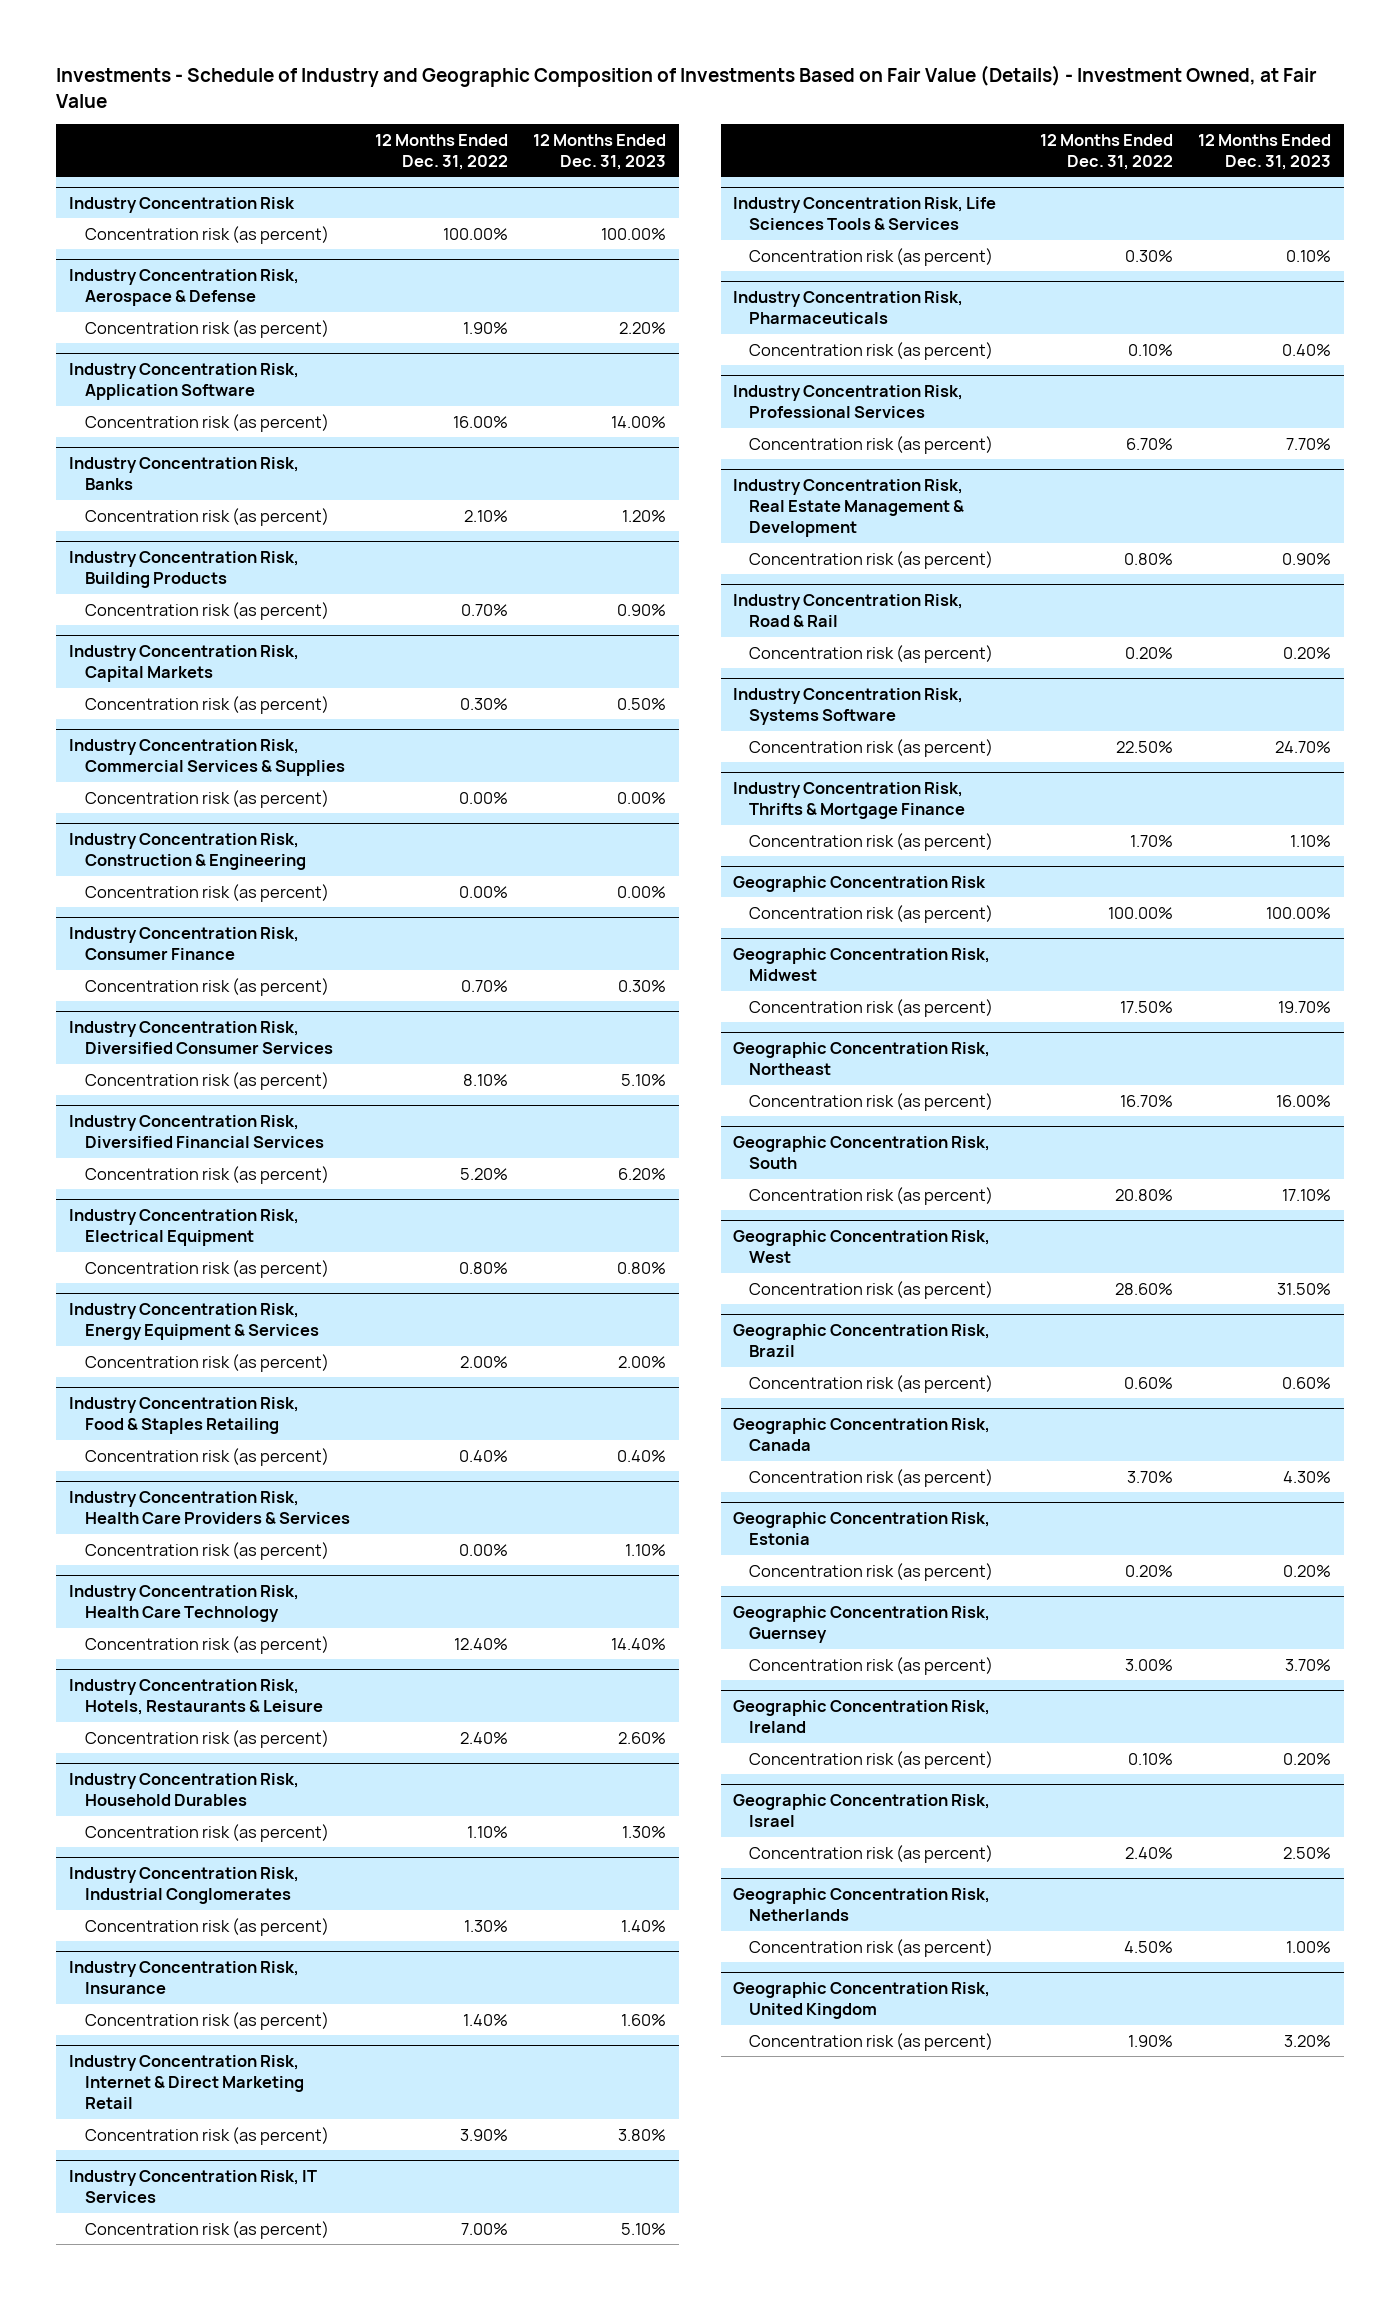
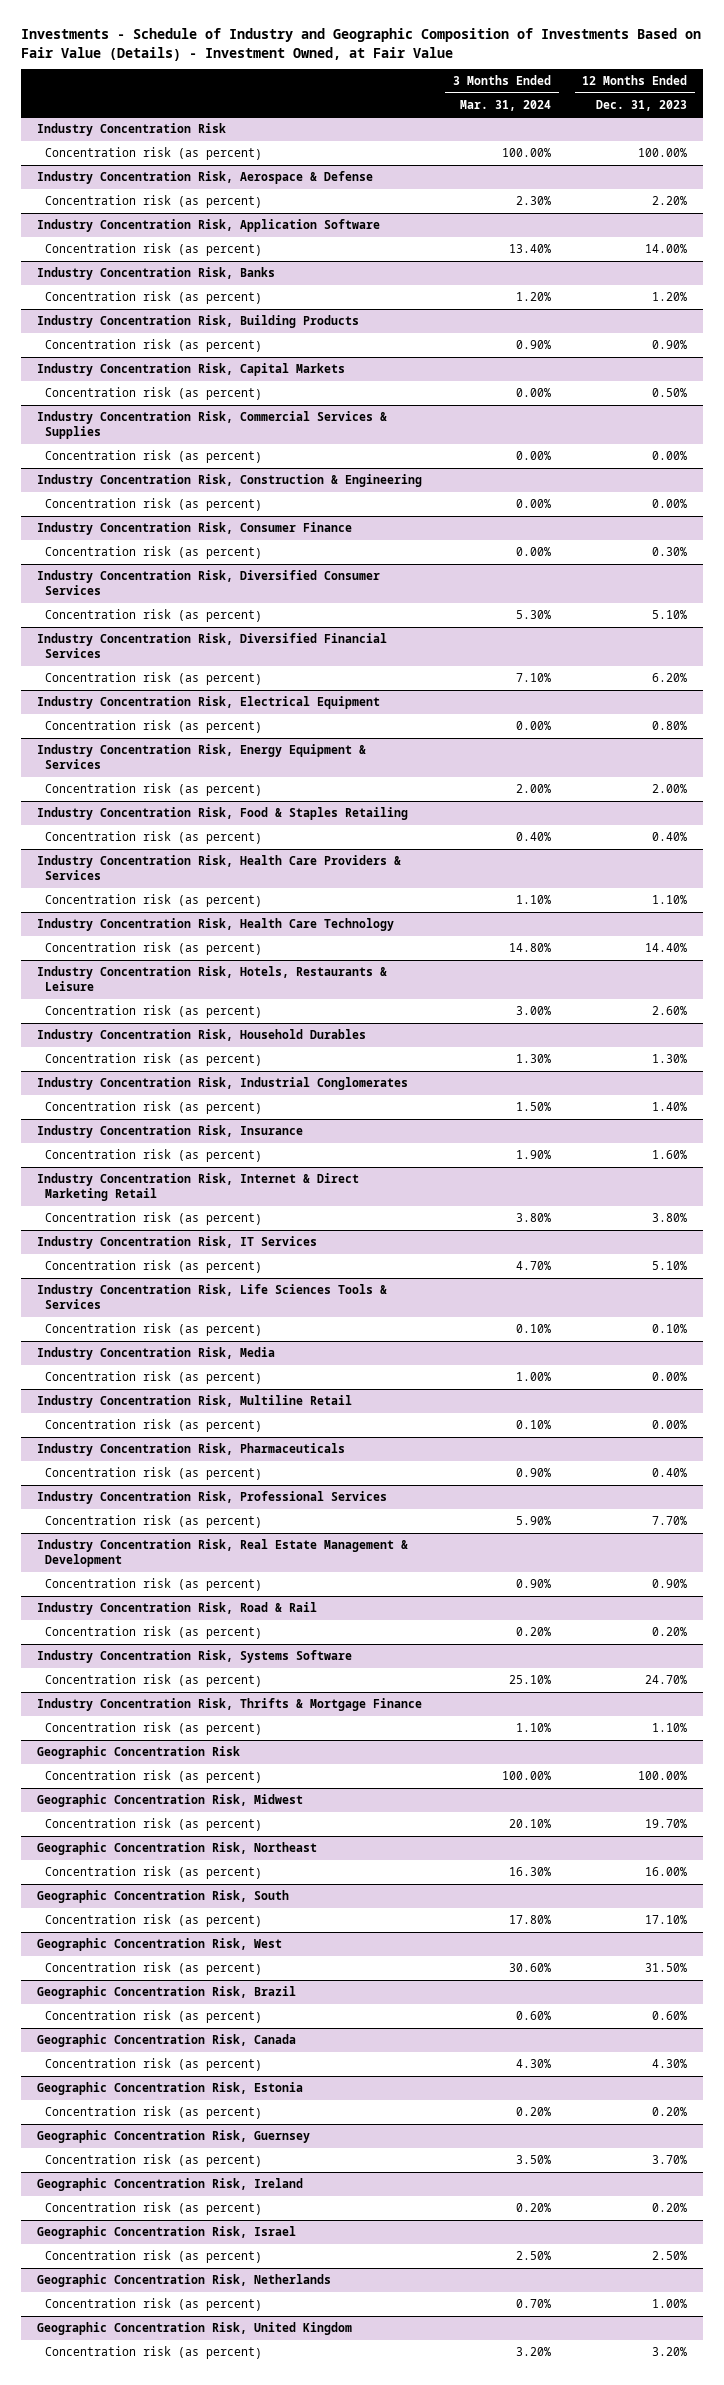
- | 12 Months Ended Dec. 31, 2022 | 12 Months Ended Dec. 31, 2023
+ | 3 Months Ended Mar. 31, 2024 | 12 Months Ended Dec. 31, 2023
+ Industry Concentration Risk, Media
+ Concentration risk (as percent) | 1.00% | 0.00%
+ Industry Concentration Risk, Multiline Retail
+ Concentration risk (as percent) | 0.10% | 0.00%

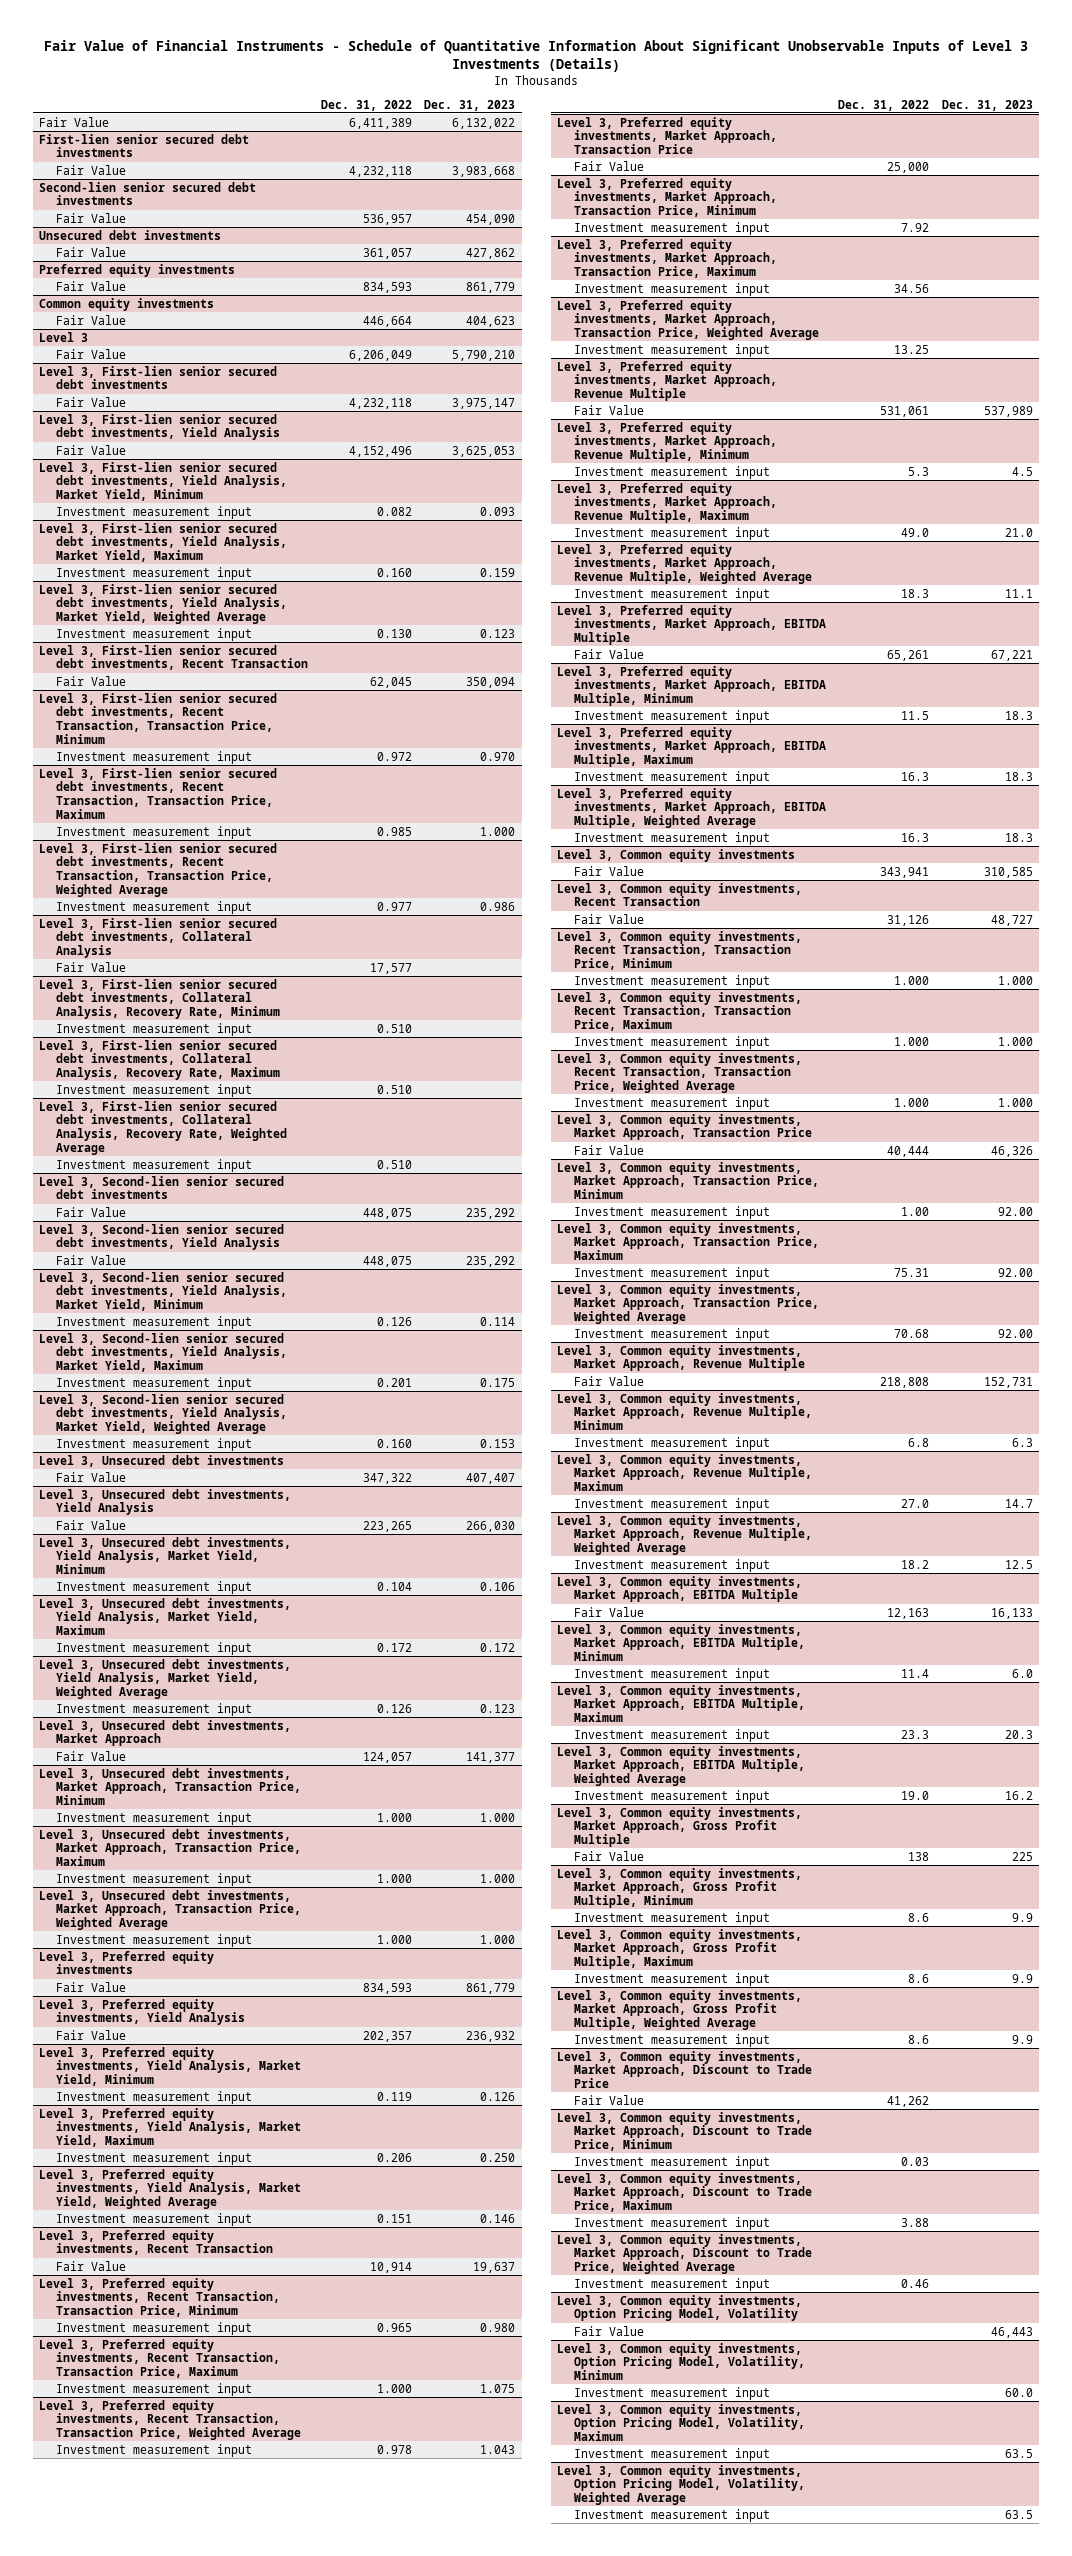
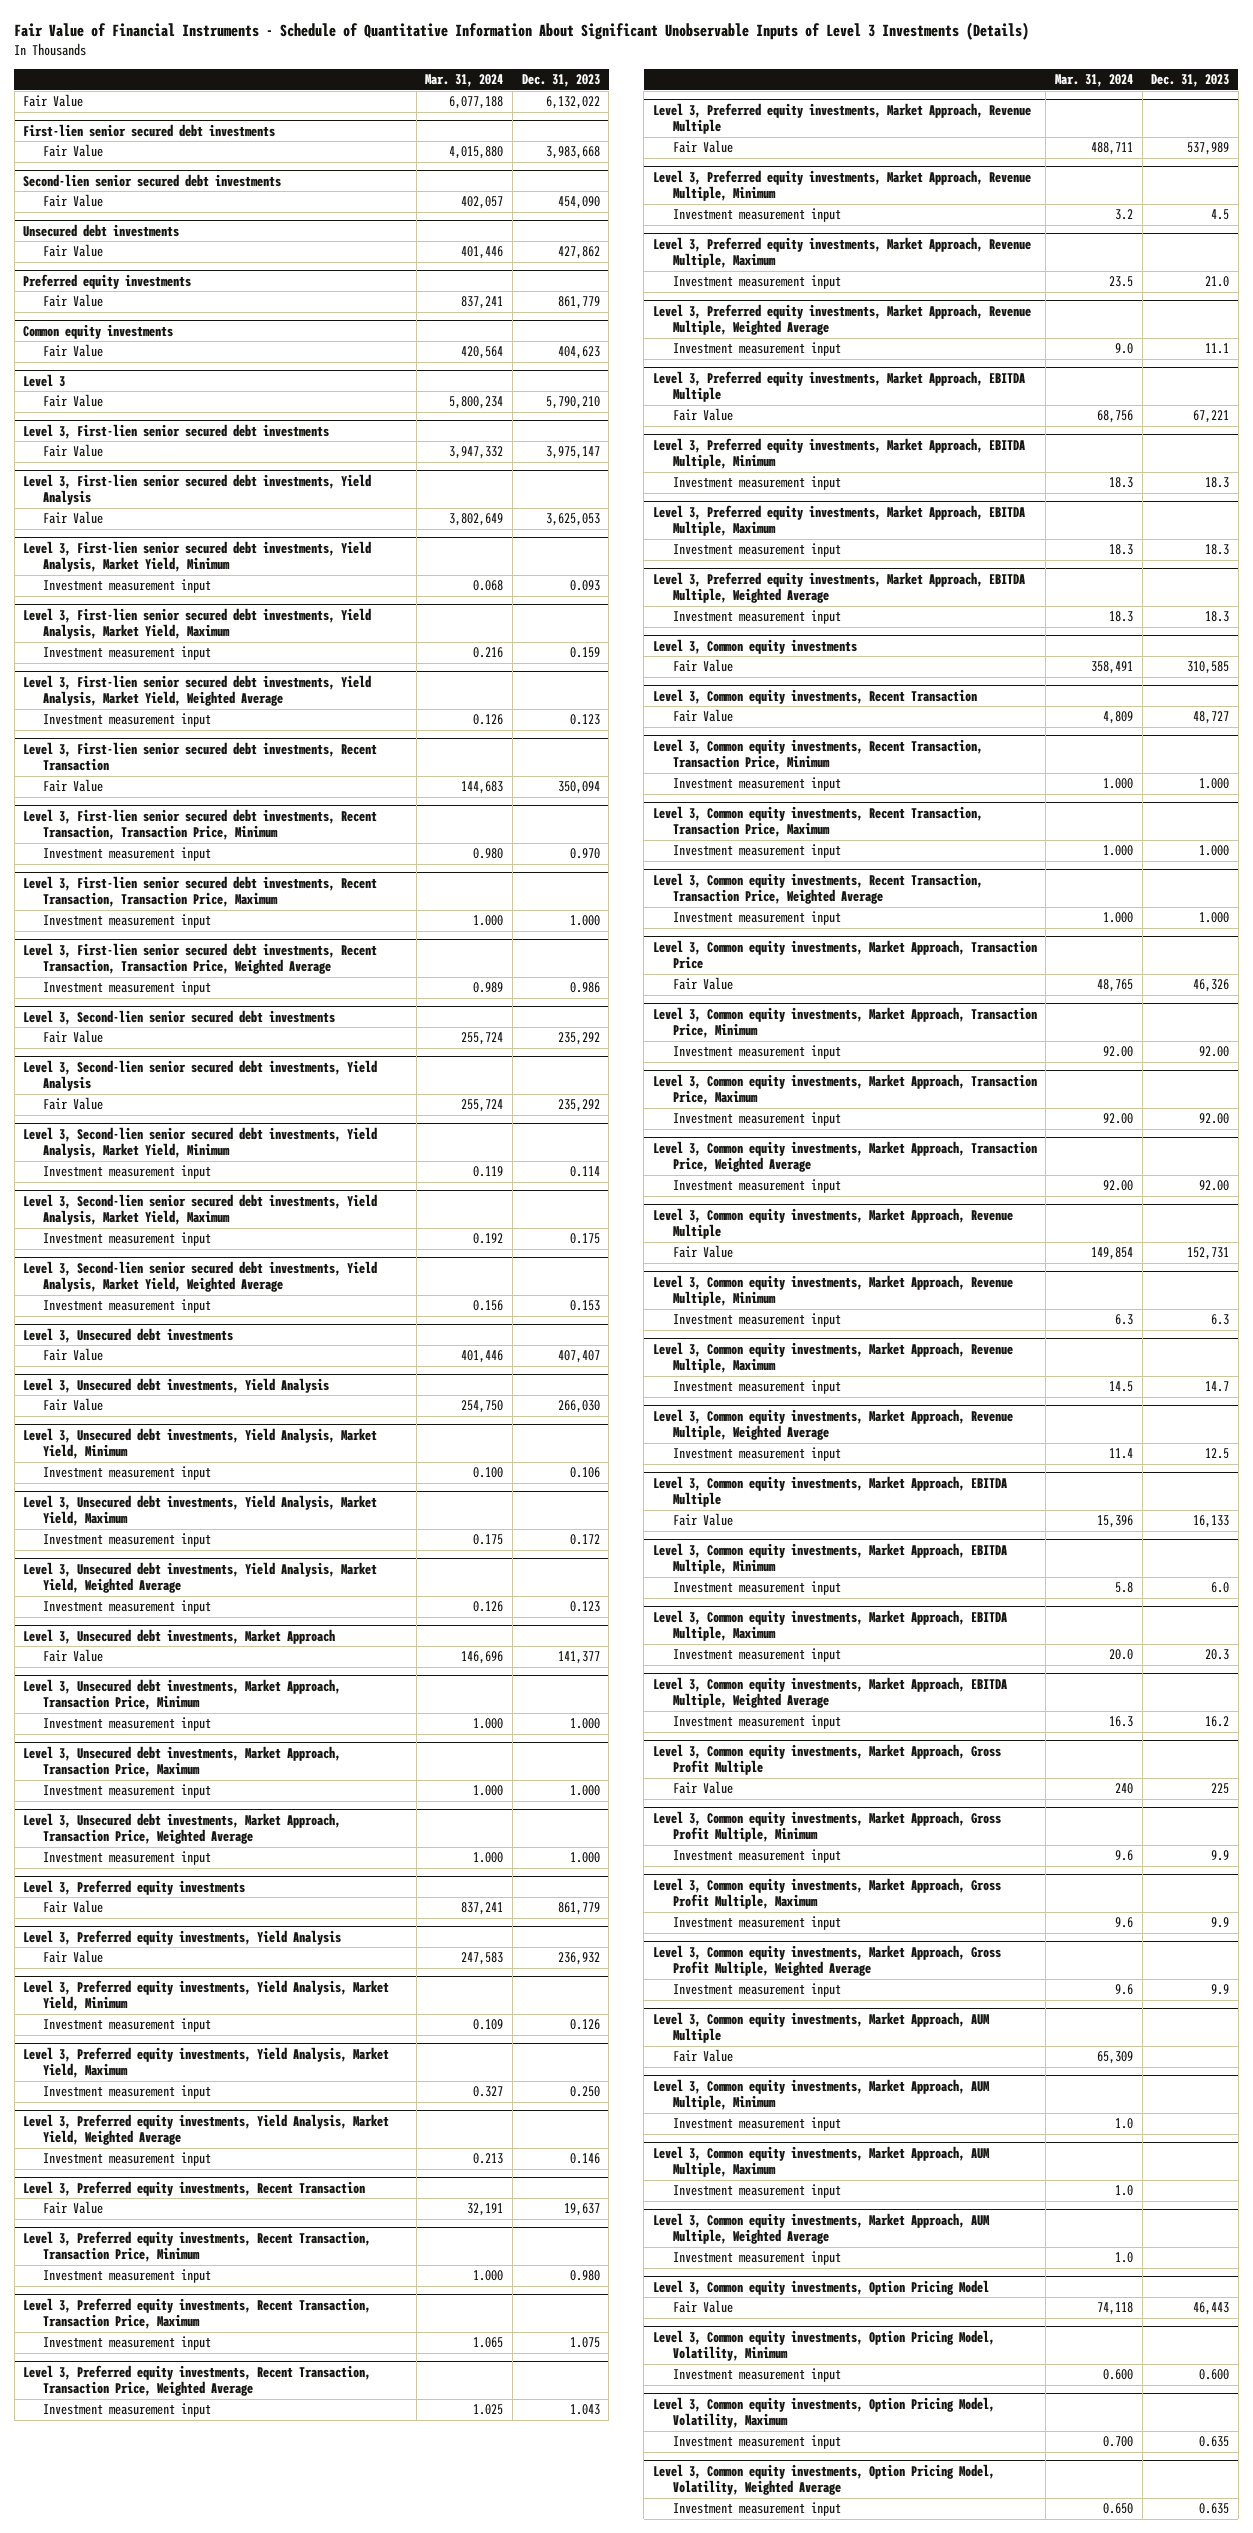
- | Dec. 31, 2022 | Dec. 31, 2023
+ | Mar. 31, 2024 | Dec. 31, 2023
- Level 3, First-lien senior secured debt investments, Collateral Analysis
- Fair Value | 17,577 |
- Level 3, First-lien senior secured debt investments, Collateral Analysis, Recovery Rate, Minimum
- Investment measurement input | 0.510 |
- Level 3, First-lien senior secured debt investments, Collateral Analysis, Recovery Rate, Maximum
- Investment measurement input | 0.510 |
- Level 3, First-lien senior secured debt investments, Collateral Analysis, Recovery Rate, Weighted Average
- Investment measurement input | 0.510 |
- Level 3, Preferred equity investments, Market Approach, Transaction Price
- Fair Value | 25,000 |
- Level 3, Preferred equity investments, Market Approach, Transaction Price, Minimum
- Investment measurement input | 7.92 |
- Level 3, Preferred equity investments, Market Approach, Transaction Price, Maximum
- Investment measurement input | 34.56 |
- Level 3, Preferred equity investments, Market Approach, Transaction Price, Weighted Average
- Investment measurement input | 13.25 |
- Level 3, Common equity investments, Market Approach, Discount to Trade Price
+ Level 3, Common equity investments, Market Approach, AUM Multiple
- Level 3, Common equity investments, Market Approach, Discount to Trade Price, Minimum
+ Level 3, Common equity investments, Market Approach, AUM Multiple, Minimum
- Level 3, Common equity investments, Market Approach, Discount to Trade Price, Maximum
+ Level 3, Common equity investments, Market Approach, AUM Multiple, Maximum
- Level 3, Common equity investments, Market Approach, Discount to Trade Price, Weighted Average
+ Level 3, Common equity investments, Market Approach, AUM Multiple, Weighted Average
- Level 3, Common equity investments, Option Pricing Model, Volatility
+ Level 3, Common equity investments, Option Pricing Model
@ Level 3, Common equity investments, Option Pricing Model, Volatility, Minimum
- Investment measurement input | | 60.0
+ Investment measurement input | 0.600 | 0.600
@ Level 3, Common equity investments, Option Pricing Model, Volatility, Maximum
- Investment measurement input | | 63.5
+ Investment measurement input | 0.700 | 0.635
@ Level 3, Common equity investments, Option Pricing Model, Volatility, Weighted Average
- Investment measurement input | | 63.5
+ Investment measurement input | 0.650 | 0.635

